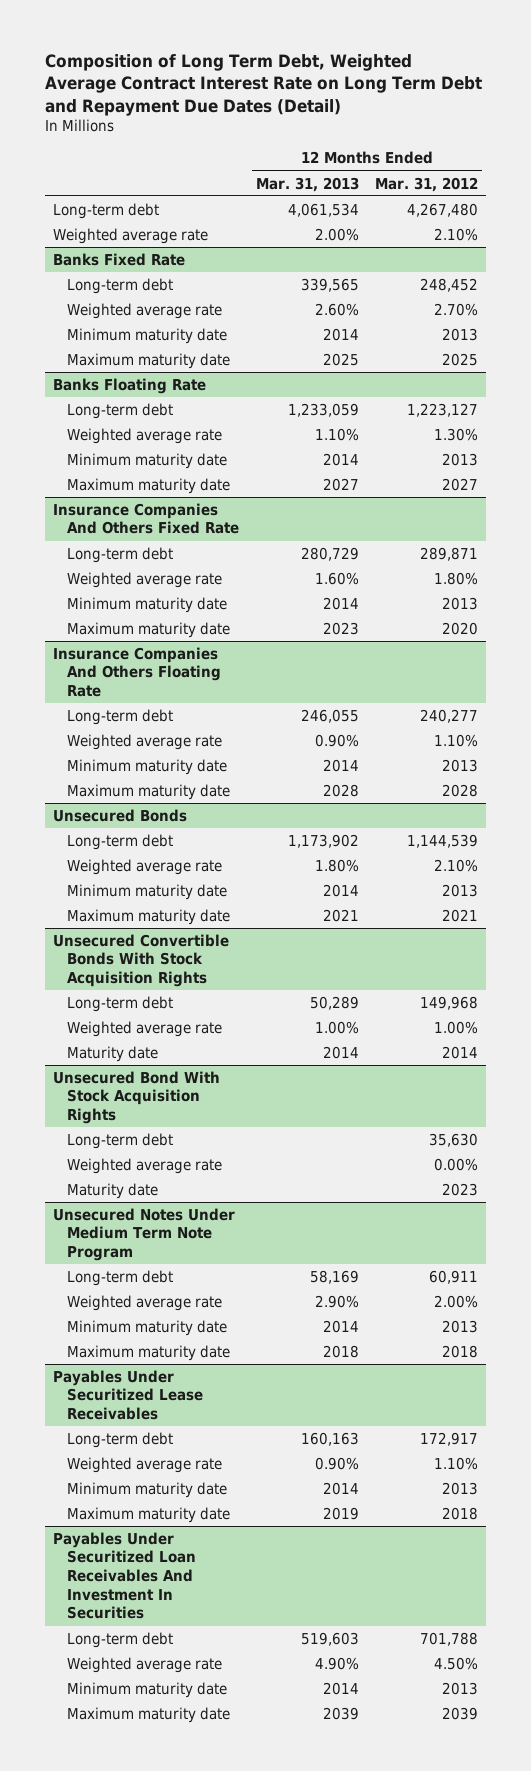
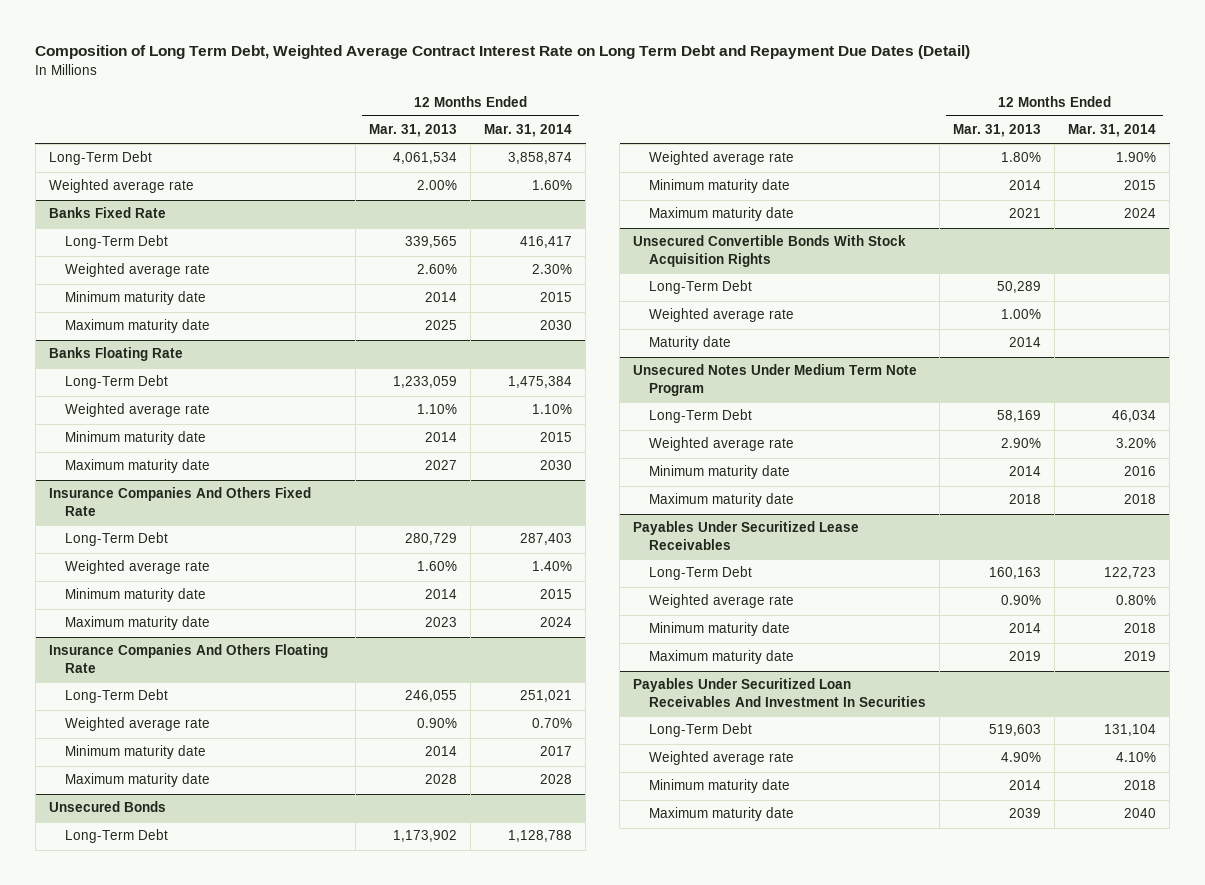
- | 12 Months Ended Mar. 31, 2013 | 12 Months Ended Mar. 31, 2012
+ | 12 Months Ended Mar. 31, 2013 | 12 Months Ended Mar. 31, 2014
- Long-term debt | 4,061,534 | 4,267,480
+ Long-Term Debt | 4,061,534 | 3,858,874
@ Banks Fixed Rate
- Long-term debt | 339,565 | 248,452
+ Long-Term Debt | 339,565 | 416,417
@ Banks Floating Rate
- Long-term debt | 1,233,059 | 1,223,127
+ Long-Term Debt | 1,233,059 | 1,475,384
@ Insurance Companies And Others Fixed Rate
- Long-term debt | 280,729 | 289,871
+ Long-Term Debt | 280,729 | 287,403
@ Insurance Companies And Others Floating Rate
- Long-term debt | 246,055 | 240,277
+ Long-Term Debt | 246,055 | 251,021
@ Unsecured Bonds
- Long-term debt | 1,173,902 | 1,144,539
+ Long-Term Debt | 1,173,902 | 1,128,788
@ Unsecured Convertible Bonds With Stock Acquisition Rights
- Long-term debt | 50,289 | 149,968
+ Long-Term Debt | 50,289 |
- Unsecured Bond With Stock Acquisition Rights
- Long-term debt | | 35,630
- Weighted average rate | | 0.00%
- Maturity date | | 2023
@ Unsecured Notes Under Medium Term Note Program
- Long-term debt | 58,169 | 60,911
+ Long-Term Debt | 58,169 | 46,034
@ Payables Under Securitized Lease Receivables
- Long-term debt | 160,163 | 172,917
+ Long-Term Debt | 160,163 | 122,723
@ Payables Under Securitized Loan Receivables And Investment In Securities
- Long-term debt | 519,603 | 701,788
+ Long-Term Debt | 519,603 | 131,104

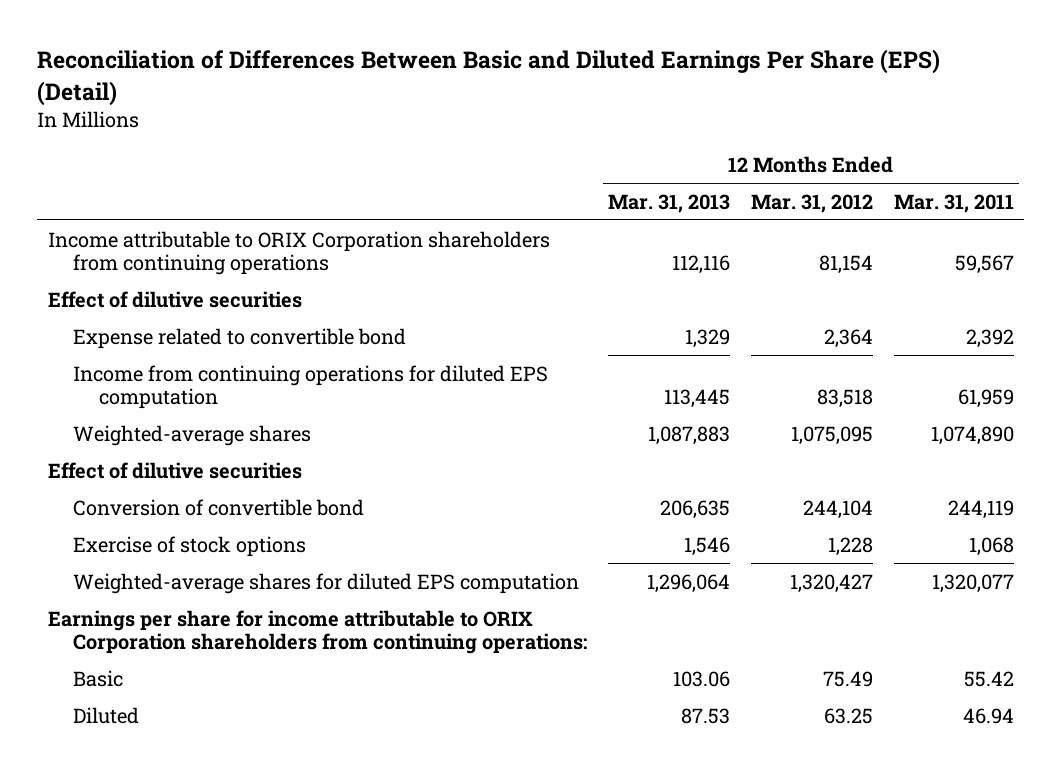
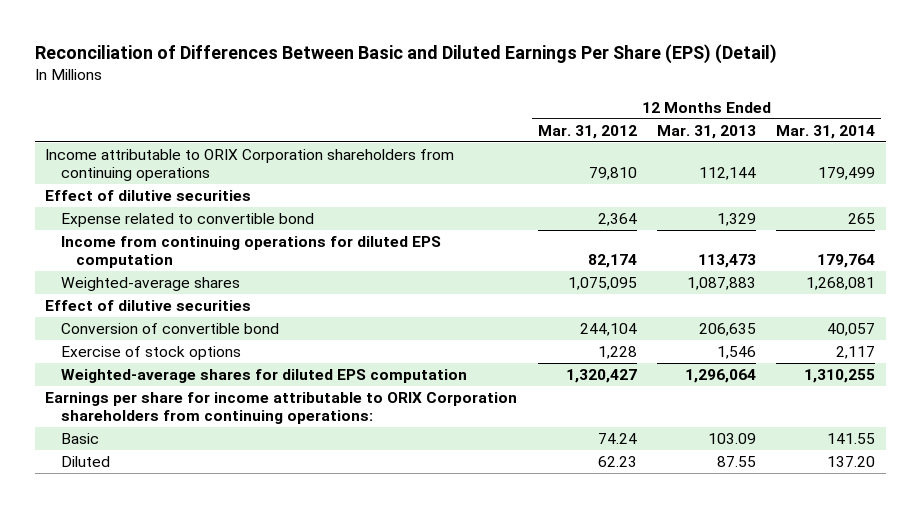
- | 12 Months Ended Mar. 31, 2013 | 12 Months Ended Mar. 31, 2012 | 12 Months Ended Mar. 31, 2011
+ | 12 Months Ended Mar. 31, 2012 | 12 Months Ended Mar. 31, 2013 | 12 Months Ended Mar. 31, 2014
- Income attributable to ORIX Corporation shareholders from continuing operations | 112,116 | 81,154 | 59,567
+ Income attributable to ORIX Corporation shareholders from continuing operations | 79,810 | 112,144 | 179,499
- Income from continuing operations for diluted EPS computation | 113,445 | 83,518 | 61,959
+ Income from continuing operations for diluted EPS computation | 82,174 | 113,473 | 179,764
- Basic | 103.06 | 75.49 | 55.42
- Diluted | 87.53 | 63.25 | 46.94
+ Basic | 74.24 | 103.09 | 141.55
+ Diluted | 62.23 | 87.55 | 137.20

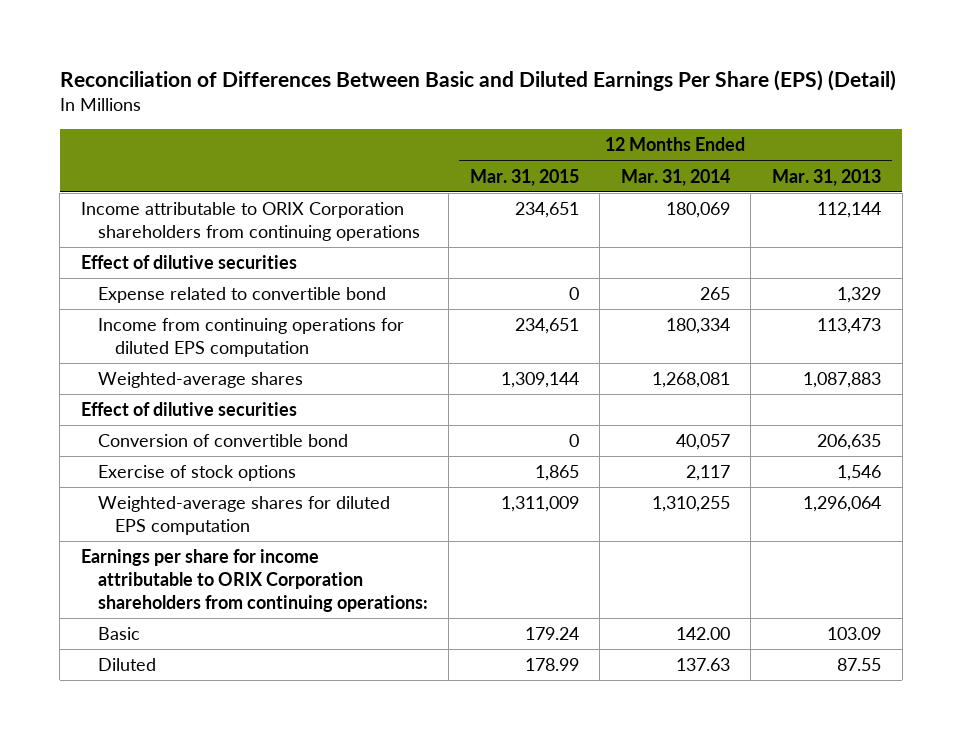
- | 12 Months Ended Mar. 31, 2012 | 12 Months Ended Mar. 31, 2013 | 12 Months Ended Mar. 31, 2014
+ | 12 Months Ended Mar. 31, 2015 | 12 Months Ended Mar. 31, 2014 | 12 Months Ended Mar. 31, 2013
- Income attributable to ORIX Corporation shareholders from continuing operations | 79,810 | 112,144 | 179,499
+ Income attributable to ORIX Corporation shareholders from continuing operations | 234,651 | 180,069 | 112,144
- Income from continuing operations for diluted EPS computation | 82,174 | 113,473 | 179,764
+ Income from continuing operations for diluted EPS computation | 234,651 | 180,334 | 113,473
- Basic | 74.24 | 103.09 | 141.55
- Diluted | 62.23 | 87.55 | 137.20
+ Basic | 179.24 | 142.00 | 103.09
+ Diluted | 178.99 | 137.63 | 87.55

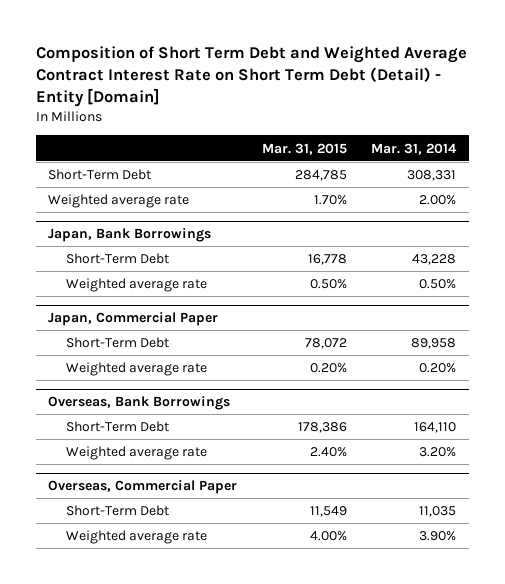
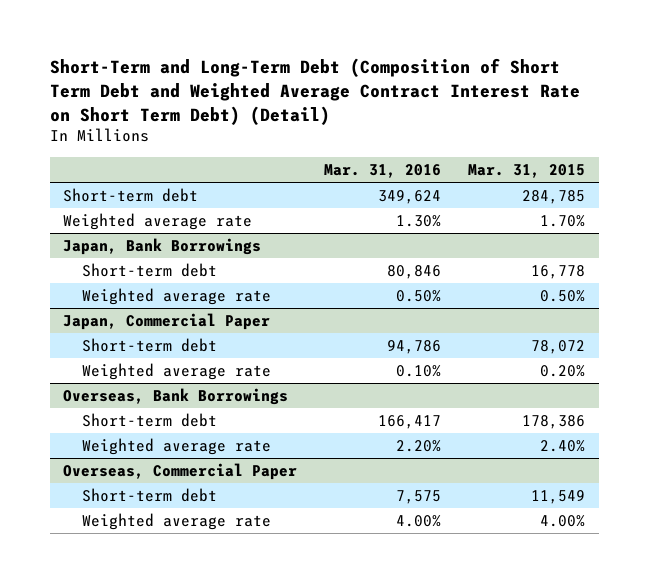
- Composition of Short Term Debt and Weighted Average Contract Interest Rate on Short Term Debt (Detail) - Entity [Domain]
+ Short-Term and Long-Term Debt (Composition of Short Term Debt and Weighted Average Contract Interest Rate on Short Term Debt) (Detail)
- | Mar. 31, 2015 | Mar. 31, 2014
+ | Mar. 31, 2016 | Mar. 31, 2015
- Short-Term Debt | 284,785 | 308,331
+ Short-term debt | 349,624 | 284,785
@ Japan, Bank Borrowings
- Short-Term Debt | 16,778 | 43,228
+ Short-term debt | 80,846 | 16,778
@ Japan, Commercial Paper
- Short-Term Debt | 78,072 | 89,958
+ Short-term debt | 94,786 | 78,072
@ Overseas, Bank Borrowings
- Short-Term Debt | 178,386 | 164,110
+ Short-term debt | 166,417 | 178,386
@ Overseas, Commercial Paper
- Short-Term Debt | 11,549 | 11,035
+ Short-term debt | 7,575 | 11,549

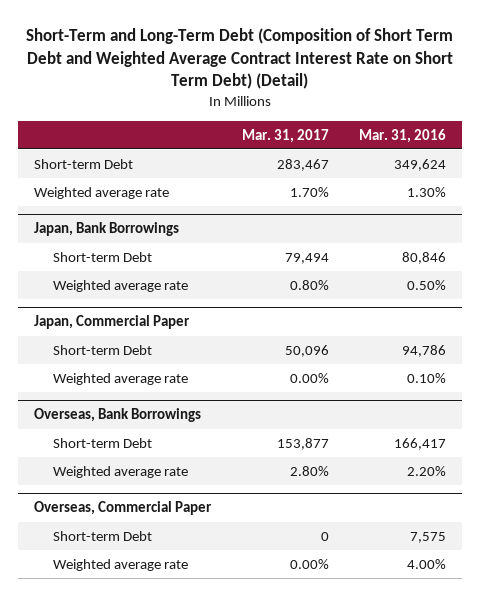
- | Mar. 31, 2016 | Mar. 31, 2015
+ | Mar. 31, 2017 | Mar. 31, 2016
- Short-term debt | 349,624 | 284,785
+ Short-term Debt | 283,467 | 349,624
@ Japan, Bank Borrowings
- Short-term debt | 80,846 | 16,778
+ Short-term Debt | 79,494 | 80,846
@ Japan, Commercial Paper
- Short-term debt | 94,786 | 78,072
+ Short-term Debt | 50,096 | 94,786
@ Overseas, Bank Borrowings
- Short-term debt | 166,417 | 178,386
+ Short-term Debt | 153,877 | 166,417
@ Overseas, Commercial Paper
- Short-term debt | 7,575 | 11,549
+ Short-term Debt | 0 | 7,575

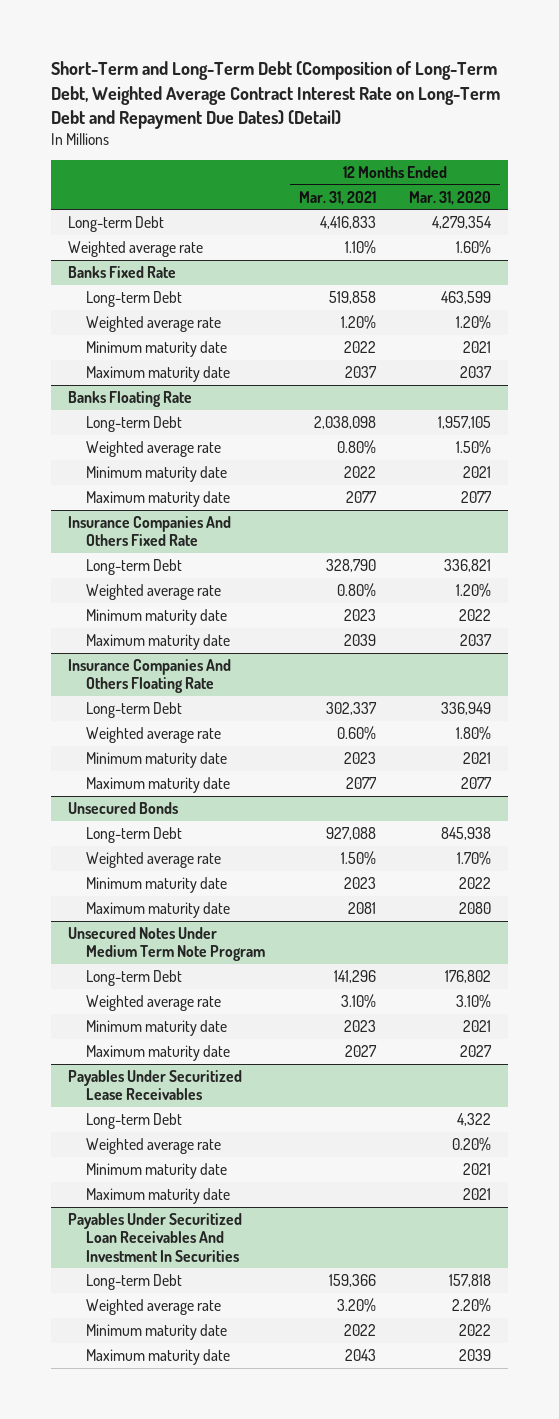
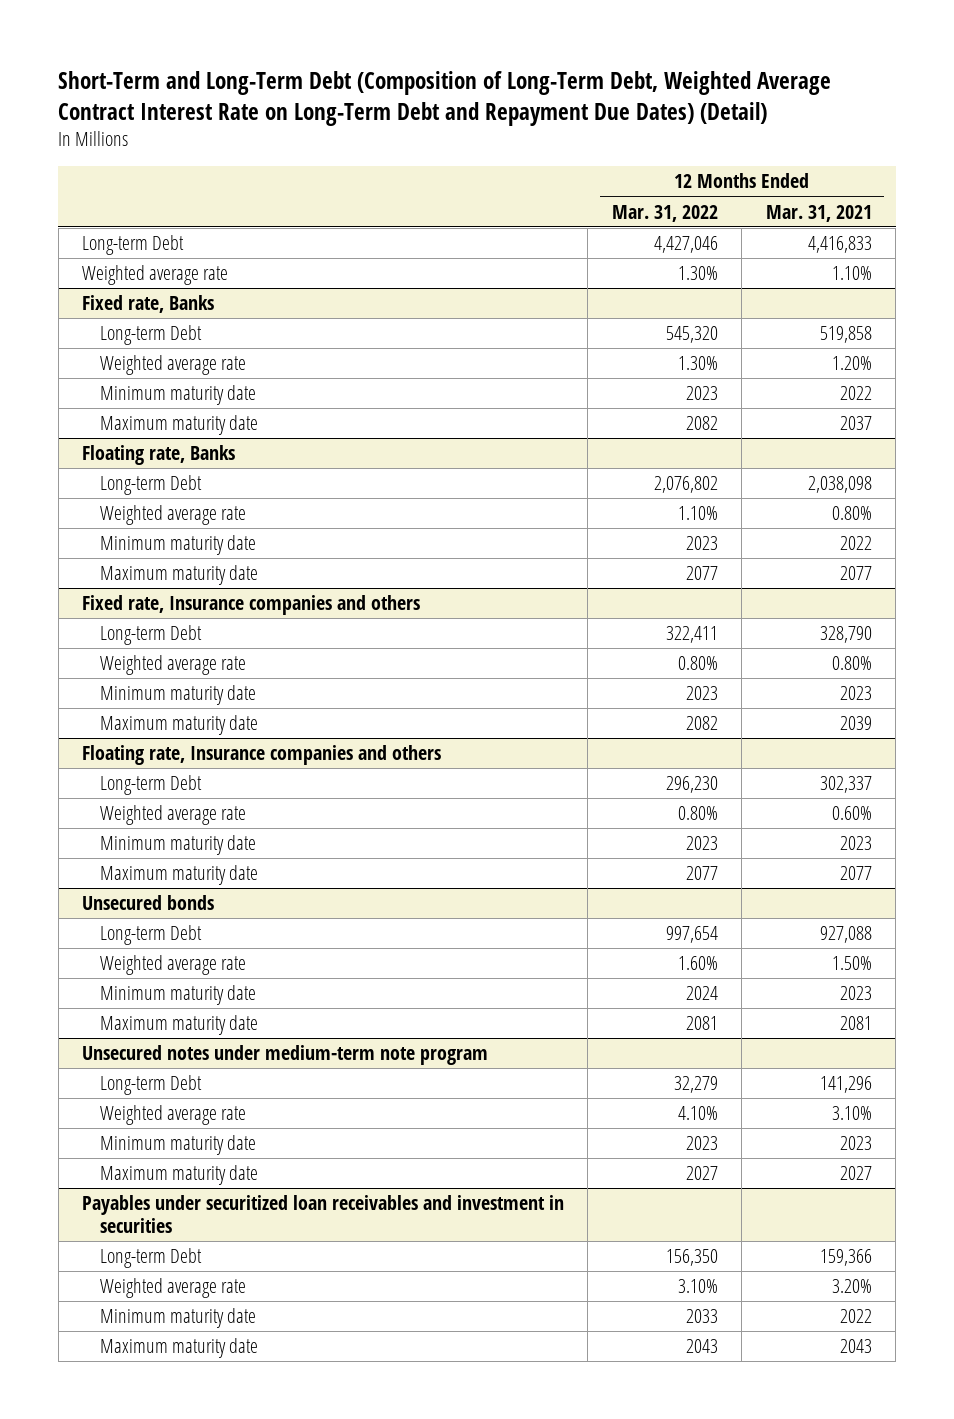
- | 12 Months Ended Mar. 31, 2021 | 12 Months Ended Mar. 31, 2020
+ | 12 Months Ended Mar. 31, 2022 | 12 Months Ended Mar. 31, 2021
- Banks Fixed Rate
+ Fixed rate, Banks
- Banks Floating Rate
+ Floating rate, Banks
- Insurance Companies And Others Fixed Rate
+ Fixed rate, Insurance companies and others
- Insurance Companies And Others Floating Rate
+ Floating rate, Insurance companies and others
- Unsecured Bonds
+ Unsecured bonds
- Unsecured Notes Under Medium Term Note Program
+ Unsecured notes under medium-term note program
- Payables Under Securitized Lease Receivables
- Long-term Debt | | 4,322
- Weighted average rate | | 0.20%
- Minimum maturity date | | 2021
- Maximum maturity date | | 2021
- Payables Under Securitized Loan Receivables And Investment In Securities
+ Payables under securitized loan receivables and investment in securities

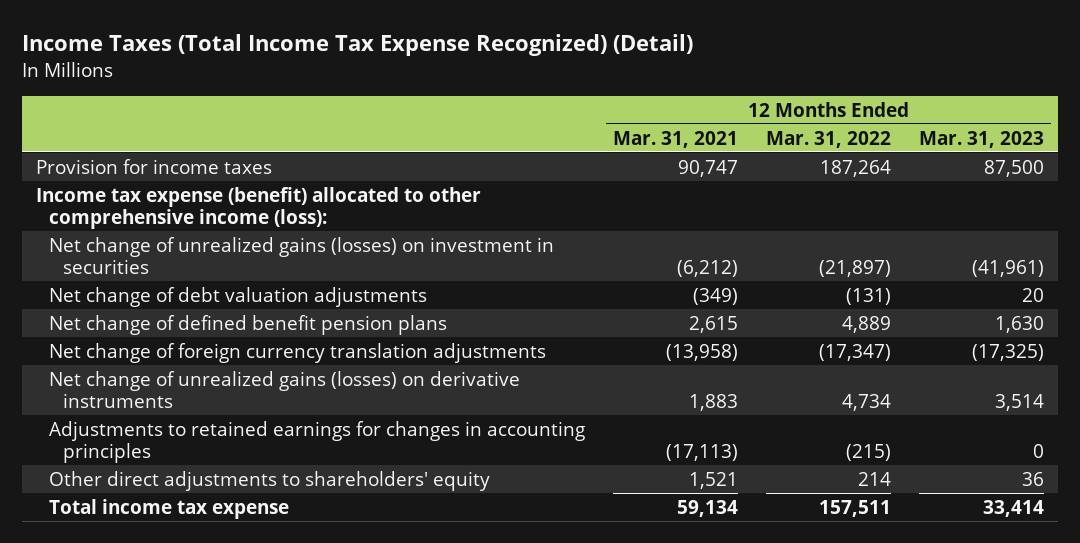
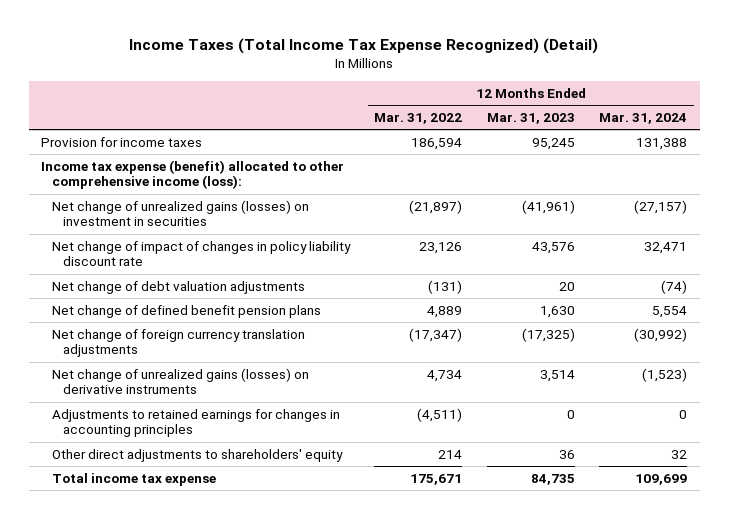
- | 12 Months Ended Mar. 31, 2021 | 12 Months Ended Mar. 31, 2022 | 12 Months Ended Mar. 31, 2023
+ | 12 Months Ended Mar. 31, 2022 | 12 Months Ended Mar. 31, 2023 | 12 Months Ended Mar. 31, 2024
- Provision for income taxes | 90,747 | 187,264 | 87,500
+ Provision for income taxes | 186,594 | 95,245 | 131,388
+ Net change of impact of changes in policy liability discount rate | 23,126 | 43,576 | 32,471
- Adjustments to retained earnings for changes in accounting principles | (17,113) | (215) | 0
+ Adjustments to retained earnings for changes in accounting principles | (4,511) | 0 | 0
- Total income tax expense | 59,134 | 157,511 | 33,414
+ Total income tax expense | 175,671 | 84,735 | 109,699

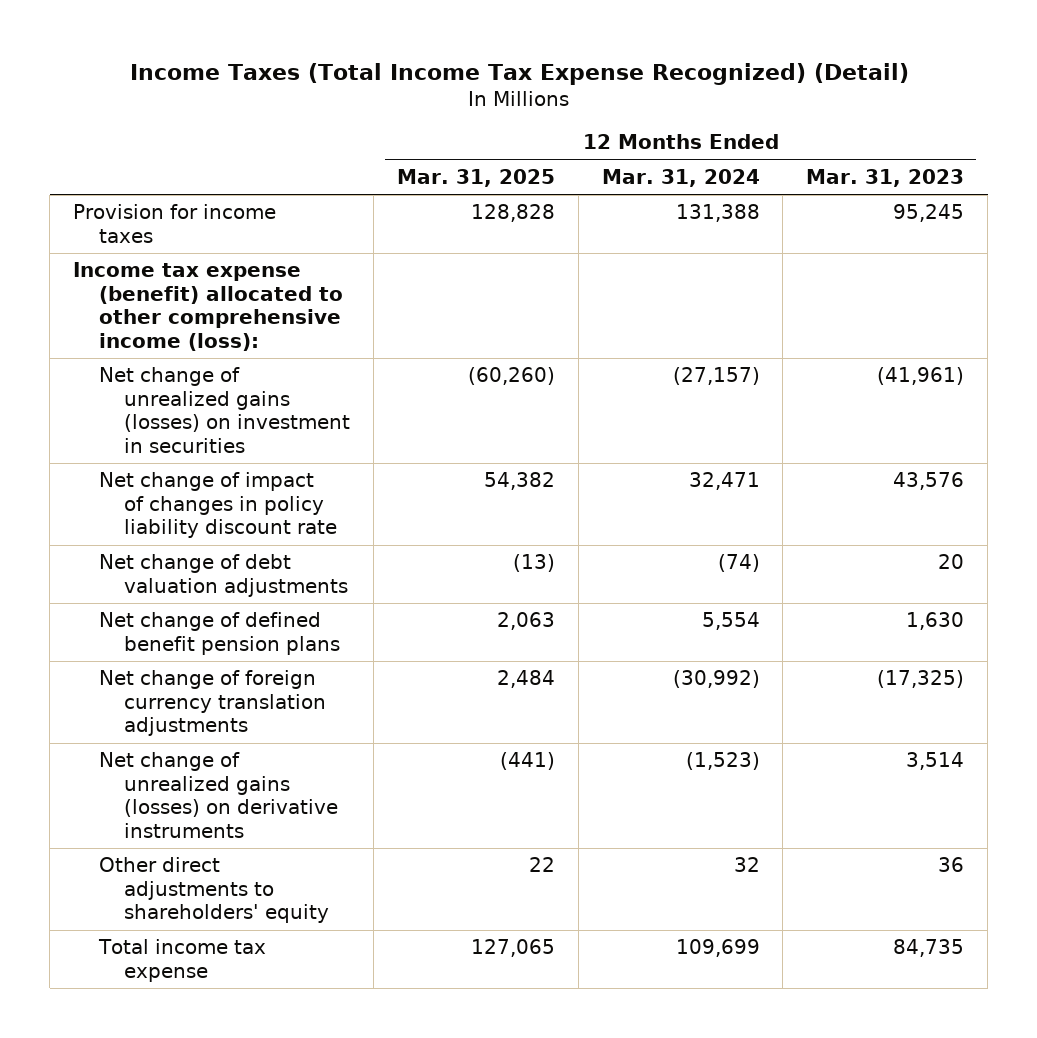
- | 12 Months Ended Mar. 31, 2022 | 12 Months Ended Mar. 31, 2023 | 12 Months Ended Mar. 31, 2024
+ | 12 Months Ended Mar. 31, 2025 | 12 Months Ended Mar. 31, 2024 | 12 Months Ended Mar. 31, 2023
- Adjustments to retained earnings for changes in accounting principles | (4,511) | 0 | 0

